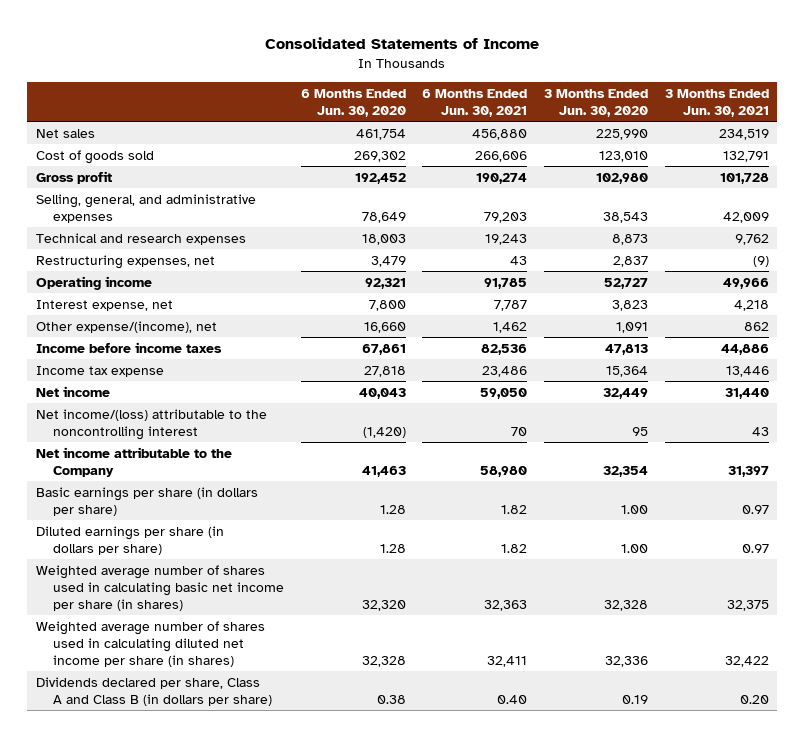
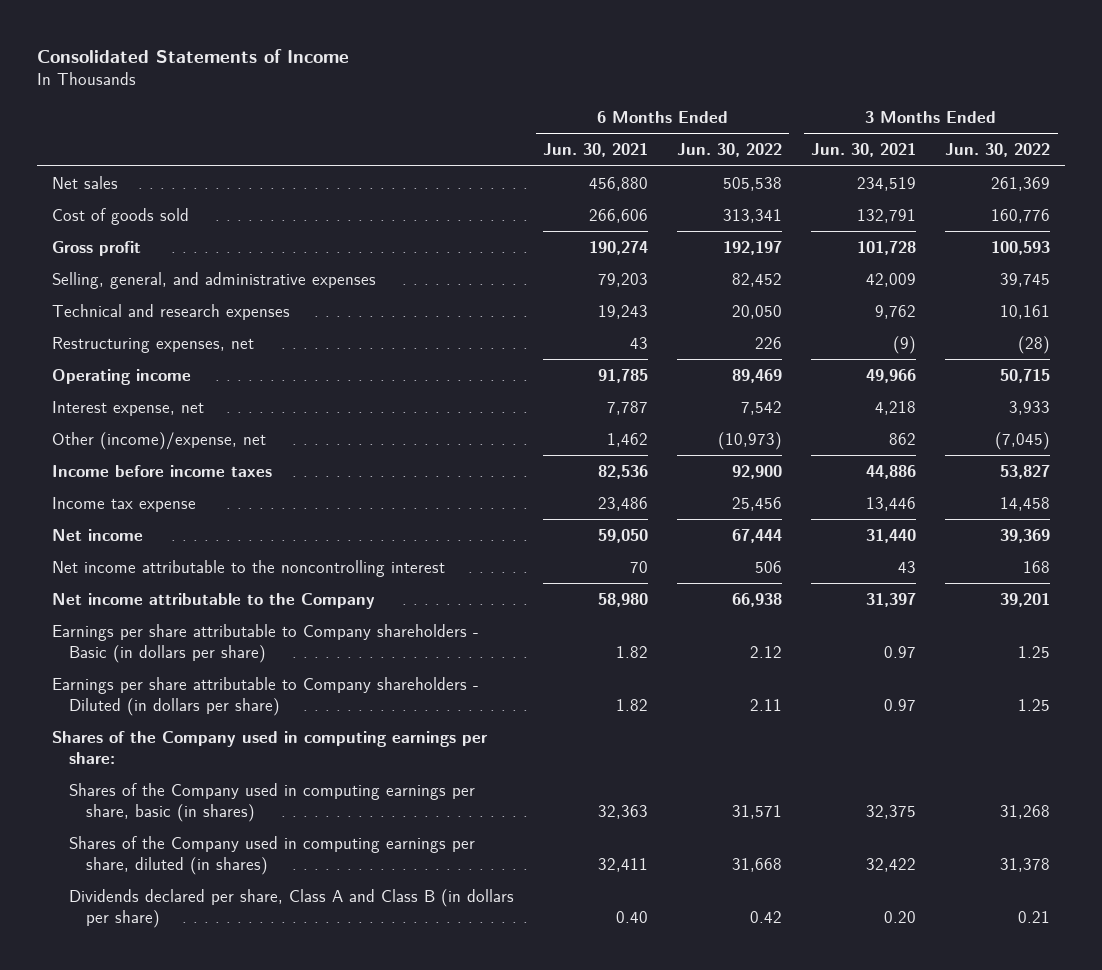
- | 6 Months Ended Jun. 30, 2020 | 6 Months Ended Jun. 30, 2021 | 3 Months Ended Jun. 30, 2020 | 3 Months Ended Jun. 30, 2021
+ | 6 Months Ended Jun. 30, 2021 | 6 Months Ended Jun. 30, 2022 | 3 Months Ended Jun. 30, 2021 | 3 Months Ended Jun. 30, 2022
- Other expense/(income), net | 16,660 | 1,462 | 1,091 | 862
+ Other (income)/expense, net | 1,462 | (10,973) | 862 | (7,045)
- Net income/(loss) attributable to the noncontrolling interest | (1,420) | 70 | 95 | 43
+ Net income attributable to the noncontrolling interest | 70 | 506 | 43 | 168
- Basic earnings per share (in dollars per share) | 1.28 | 1.82 | 1.00 | 0.97
- Diluted earnings per share (in dollars per share) | 1.28 | 1.82 | 1.00 | 0.97
- Weighted average number of shares used in calculating basic net income per share (in shares) | 32,320 | 32,363 | 32,328 | 32,375
- Weighted average number of shares used in calculating diluted net income per share (in shares) | 32,328 | 32,411 | 32,336 | 32,422
+ Earnings per share attributable to Company shareholders - Basic (in dollars per share) | 1.82 | 2.12 | 0.97 | 1.25
+ Earnings per share attributable to Company shareholders - Diluted (in dollars per share) | 1.82 | 2.11 | 0.97 | 1.25
+ Shares of the Company used in computing earnings per share:
+ Shares of the Company used in computing earnings per share, basic (in shares) | 32,363 | 31,571 | 32,375 | 31,268
+ Shares of the Company used in computing earnings per share, diluted (in shares) | 32,411 | 31,668 | 32,422 | 31,378

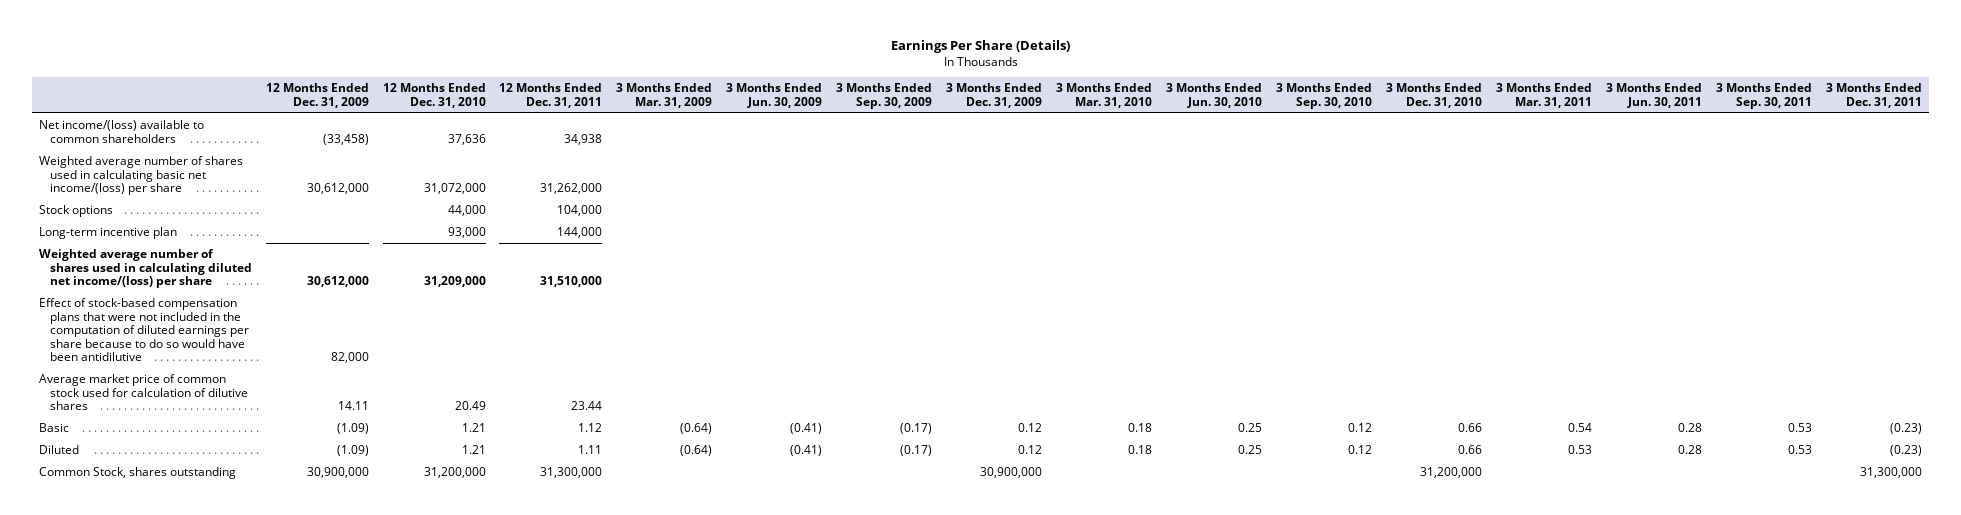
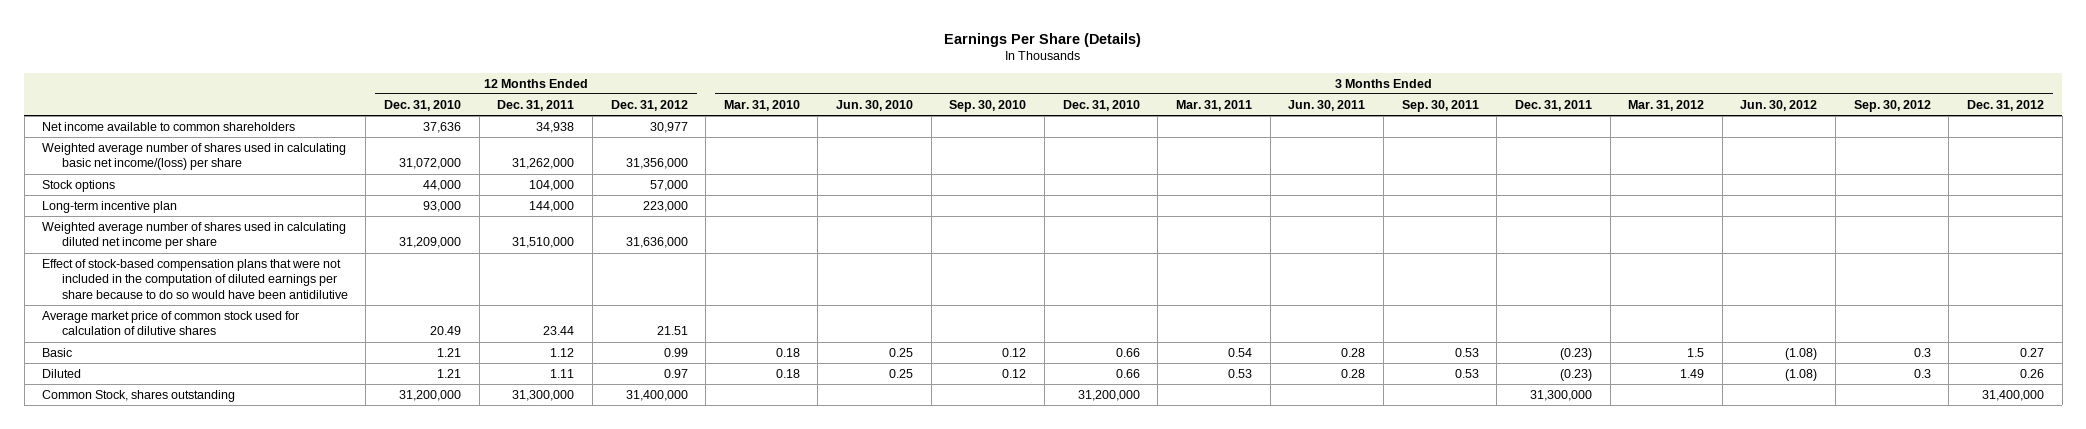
- | 12 Months Ended Dec. 31, 2009 | 12 Months Ended Dec. 31, 2010 | 12 Months Ended Dec. 31, 2011 | 3 Months Ended Mar. 31, 2009 | 3 Months Ended Jun. 30, 2009 | 3 Months Ended Sep. 30, 2009 | 3 Months Ended Dec. 31, 2009 | 3 Months Ended Mar. 31, 2010 | 3 Months Ended Jun. 30, 2010 | 3 Months Ended Sep. 30, 2010 | 3 Months Ended Dec. 31, 2010 | 3 Months Ended Mar. 31, 2011 | 3 Months Ended Jun. 30, 2011 | 3 Months Ended Sep. 30, 2011 | 3 Months Ended Dec. 31, 2011
+ | 12 Months Ended Dec. 31, 2010 | 12 Months Ended Dec. 31, 2011 | 12 Months Ended Dec. 31, 2012 | 3 Months Ended Mar. 31, 2010 | 3 Months Ended Jun. 30, 2010 | 3 Months Ended Sep. 30, 2010 | 3 Months Ended Dec. 31, 2010 | 3 Months Ended Mar. 31, 2011 | 3 Months Ended Jun. 30, 2011 | 3 Months Ended Sep. 30, 2011 | 3 Months Ended Dec. 31, 2011 | 3 Months Ended Mar. 31, 2012 | 3 Months Ended Jun. 30, 2012 | 3 Months Ended Sep. 30, 2012 | 3 Months Ended Dec. 31, 2012
- Net income/(loss) available to common shareholders | (33,458) | 37,636 | 34,938 | | | | | | | | | | | |
+ Net income available to common shareholders | 37,636 | 34,938 | 30,977 | | | | | | | | | | | |
- Weighted average number of shares used in calculating diluted net income/(loss) per share | 30,612,000 | 31,209,000 | 31,510,000 | | | | | | | | | | | |
+ Weighted average number of shares used in calculating diluted net income per share | 31,209,000 | 31,510,000 | 31,636,000 | | | | | | | | | | | |

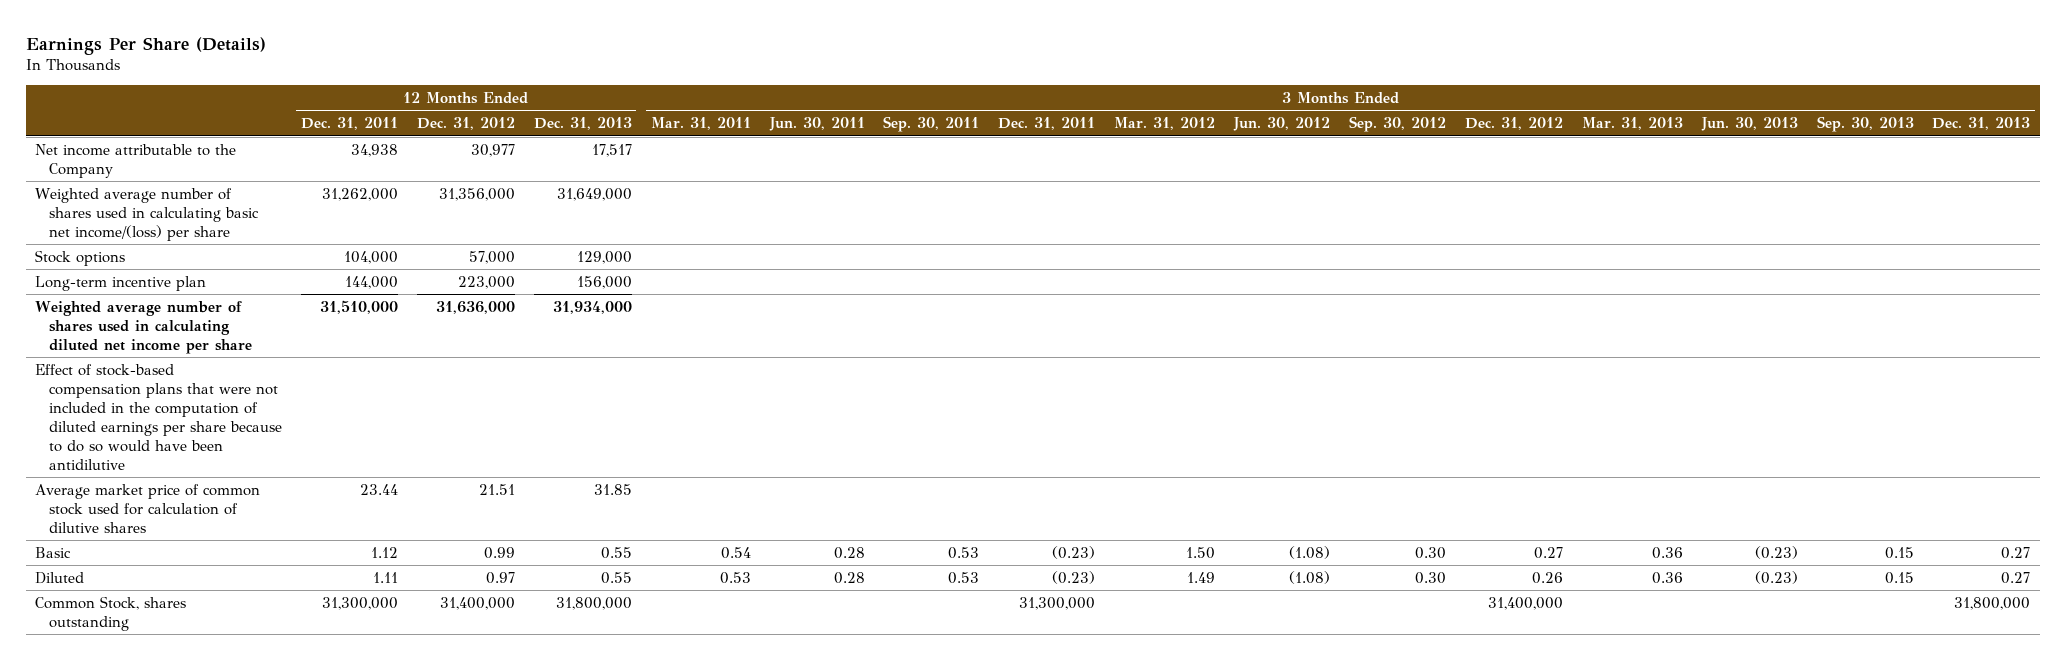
- | 12 Months Ended Dec. 31, 2010 | 12 Months Ended Dec. 31, 2011 | 12 Months Ended Dec. 31, 2012 | 3 Months Ended Mar. 31, 2010 | 3 Months Ended Jun. 30, 2010 | 3 Months Ended Sep. 30, 2010 | 3 Months Ended Dec. 31, 2010 | 3 Months Ended Mar. 31, 2011 | 3 Months Ended Jun. 30, 2011 | 3 Months Ended Sep. 30, 2011 | 3 Months Ended Dec. 31, 2011 | 3 Months Ended Mar. 31, 2012 | 3 Months Ended Jun. 30, 2012 | 3 Months Ended Sep. 30, 2012 | 3 Months Ended Dec. 31, 2012
+ | 12 Months Ended Dec. 31, 2011 | 12 Months Ended Dec. 31, 2012 | 12 Months Ended Dec. 31, 2013 | 3 Months Ended Mar. 31, 2011 | 3 Months Ended Jun. 30, 2011 | 3 Months Ended Sep. 30, 2011 | 3 Months Ended Dec. 31, 2011 | 3 Months Ended Mar. 31, 2012 | 3 Months Ended Jun. 30, 2012 | 3 Months Ended Sep. 30, 2012 | 3 Months Ended Dec. 31, 2012 | 3 Months Ended Mar. 31, 2013 | 3 Months Ended Jun. 30, 2013 | 3 Months Ended Sep. 30, 2013 | 3 Months Ended Dec. 31, 2013
- Net income available to common shareholders | 37,636 | 34,938 | 30,977 | | | | | | | | | | | |
+ Net income attributable to the Company | 34,938 | 30,977 | 17,517 | | | | | | | | | | | |
- Basic | 1.21 | 1.12 | 0.99 | 0.18 | 0.25 | 0.12 | 0.66 | 0.54 | 0.28 | 0.53 | (0.23) | 1.5 | (1.08) | 0.3 | 0.27
- Diluted | 1.21 | 1.11 | 0.97 | 0.18 | 0.25 | 0.12 | 0.66 | 0.53 | 0.28 | 0.53 | (0.23) | 1.49 | (1.08) | 0.3 | 0.26
+ Basic | 1.12 | 0.99 | 0.55 | 0.54 | 0.28 | 0.53 | (0.23) | 1.50 | (1.08) | 0.30 | 0.27 | 0.36 | (0.23) | 0.15 | 0.27
+ Diluted | 1.11 | 0.97 | 0.55 | 0.53 | 0.28 | 0.53 | (0.23) | 1.49 | (1.08) | 0.30 | 0.26 | 0.36 | (0.23) | 0.15 | 0.27

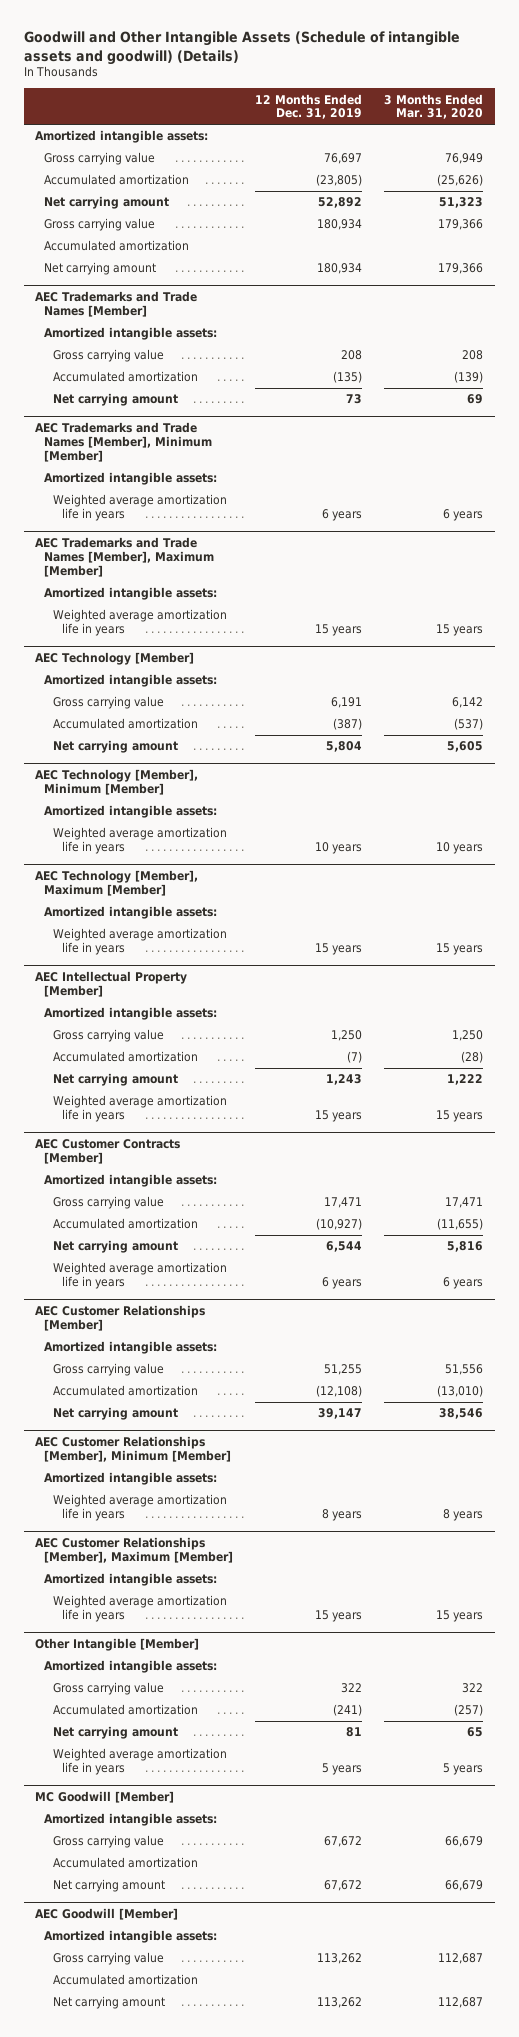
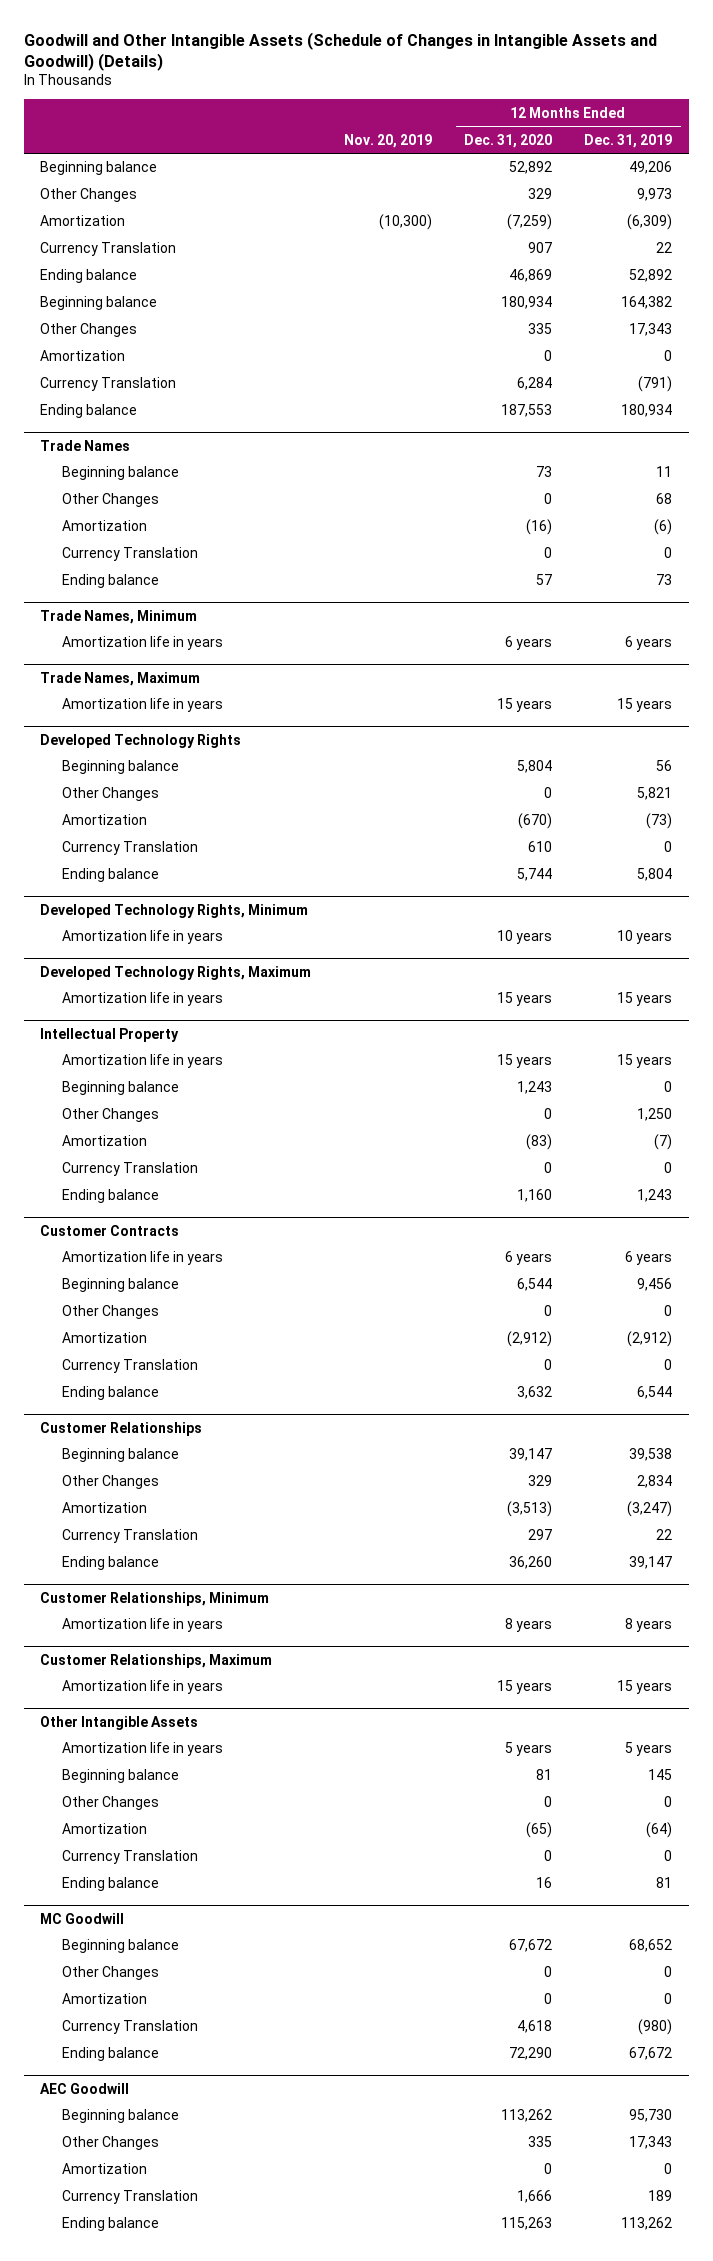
- Goodwill and Other Intangible Assets (Schedule of intangible assets and goodwill) (Details)
+ Goodwill and Other Intangible Assets (Schedule of Changes in Intangible Assets and Goodwill) (Details)
- | 12 Months Ended Dec. 31, 2019 | 3 Months Ended Mar. 31, 2020
+ | Nov. 20, 2019 | 12 Months Ended Dec. 31, 2020 | 12 Months Ended Dec. 31, 2019
- Amortized intangible assets:
- Gross carrying value | 76,697 | 76,949
- Accumulated amortization | (23,805) | (25,626)
- Net carrying amount | 52,892 | 51,323
- Gross carrying value | 180,934 | 179,366
- Accumulated amortization
- Net carrying amount | 180,934 | 179,366
- AEC Trademarks and Trade Names [Member]
- Amortized intangible assets:
- Gross carrying value | 208 | 208
- Accumulated amortization | (135) | (139)
- Net carrying amount | 73 | 69
- AEC Trademarks and Trade Names [Member], Minimum [Member]
- Amortized intangible assets:
- Weighted average amortization life in years | 6 years | 6 years
- AEC Trademarks and Trade Names [Member], Maximum [Member]
- Amortized intangible assets:
- Weighted average amortization life in years | 15 years | 15 years
- AEC Technology [Member]
- Amortized intangible assets:
- Gross carrying value | 6,191 | 6,142
- Accumulated amortization | (387) | (537)
- Net carrying amount | 5,804 | 5,605
- AEC Technology [Member], Minimum [Member]
- Amortized intangible assets:
- Weighted average amortization life in years | 10 years | 10 years
- AEC Technology [Member], Maximum [Member]
- Amortized intangible assets:
- Weighted average amortization life in years | 15 years | 15 years
- AEC Intellectual Property [Member]
- Amortized intangible assets:
- Gross carrying value | 1,250 | 1,250
- Accumulated amortization | (7) | (28)
- Net carrying amount | 1,243 | 1,222
- Weighted average amortization life in years | 15 years | 15 years
- AEC Customer Contracts [Member]
- Amortized intangible assets:
- Gross carrying value | 17,471 | 17,471
- Accumulated amortization | (10,927) | (11,655)
- Net carrying amount | 6,544 | 5,816
- Weighted average amortization life in years | 6 years | 6 years
- AEC Customer Relationships [Member]
- Amortized intangible assets:
- Gross carrying value | 51,255 | 51,556
- Accumulated amortization | (12,108) | (13,010)
- Net carrying amount | 39,147 | 38,546
- AEC Customer Relationships [Member], Minimum [Member]
- Amortized intangible assets:
- Weighted average amortization life in years | 8 years | 8 years
- AEC Customer Relationships [Member], Maximum [Member]
- Amortized intangible assets:
- Weighted average amortization life in years | 15 years | 15 years
- Other Intangible [Member]
- Amortized intangible assets:
- Gross carrying value | 322 | 322
- Accumulated amortization | (241) | (257)
- Net carrying amount | 81 | 65
- Weighted average amortization life in years | 5 years | 5 years
- MC Goodwill [Member]
- Amortized intangible assets:
- Gross carrying value | 67,672 | 66,679
- Accumulated amortization
- Net carrying amount | 67,672 | 66,679
- AEC Goodwill [Member]
- Amortized intangible assets:
- Gross carrying value | 113,262 | 112,687
- Accumulated amortization
- Net carrying amount | 113,262 | 112,687
+ Beginning balance | | 52,892 | 49,206
+ Other Changes | | 329 | 9,973
+ Amortization | (10,300) | (7,259) | (6,309)
+ Currency Translation | | 907 | 22
+ Ending balance | | 46,869 | 52,892
+ Beginning balance | | 180,934 | 164,382
+ Other Changes | | 335 | 17,343
+ Amortization | | 0 | 0
+ Currency Translation | | 6,284 | (791)
+ Ending balance | | 187,553 | 180,934
+ Trade Names
+ Beginning balance | | 73 | 11
+ Other Changes | | 0 | 68
+ Amortization | | (16) | (6)
+ Currency Translation | | 0 | 0
+ Ending balance | | 57 | 73
+ Trade Names, Minimum
+ Amortization life in years | | 6 years | 6 years
+ Trade Names, Maximum
+ Amortization life in years | | 15 years | 15 years
+ Developed Technology Rights
+ Beginning balance | | 5,804 | 56
+ Other Changes | | 0 | 5,821
+ Amortization | | (670) | (73)
+ Currency Translation | | 610 | 0
+ Ending balance | | 5,744 | 5,804
+ Developed Technology Rights, Minimum
+ Amortization life in years | | 10 years | 10 years
+ Developed Technology Rights, Maximum
+ Amortization life in years | | 15 years | 15 years
+ Intellectual Property
+ Amortization life in years | | 15 years | 15 years
+ Beginning balance | | 1,243 | 0
+ Other Changes | | 0 | 1,250
+ Amortization | | (83) | (7)
+ Currency Translation | | 0 | 0
+ Ending balance | | 1,160 | 1,243
+ Customer Contracts
+ Amortization life in years | | 6 years | 6 years
+ Beginning balance | | 6,544 | 9,456
+ Other Changes | | 0 | 0
+ Amortization | | (2,912) | (2,912)
+ Currency Translation | | 0 | 0
+ Ending balance | | 3,632 | 6,544
+ Customer Relationships
+ Beginning balance | | 39,147 | 39,538
+ Other Changes | | 329 | 2,834
+ Amortization | | (3,513) | (3,247)
+ Currency Translation | | 297 | 22
+ Ending balance | | 36,260 | 39,147
+ Customer Relationships, Minimum
+ Amortization life in years | | 8 years | 8 years
+ Customer Relationships, Maximum
+ Amortization life in years | | 15 years | 15 years
+ Other Intangible Assets
+ Amortization life in years | | 5 years | 5 years
+ Beginning balance | | 81 | 145
+ Other Changes | | 0 | 0
+ Amortization | | (65) | (64)
+ Currency Translation | | 0 | 0
+ Ending balance | | 16 | 81
+ MC Goodwill
+ Beginning balance | | 67,672 | 68,652
+ Other Changes | | 0 | 0
+ Amortization | | 0 | 0
+ Currency Translation | | 4,618 | (980)
+ Ending balance | | 72,290 | 67,672
+ AEC Goodwill
+ Beginning balance | | 113,262 | 95,730
+ Other Changes | | 335 | 17,343
+ Amortization | | 0 | 0
+ Currency Translation | | 1,666 | 189
+ Ending balance | | 115,263 | 113,262

